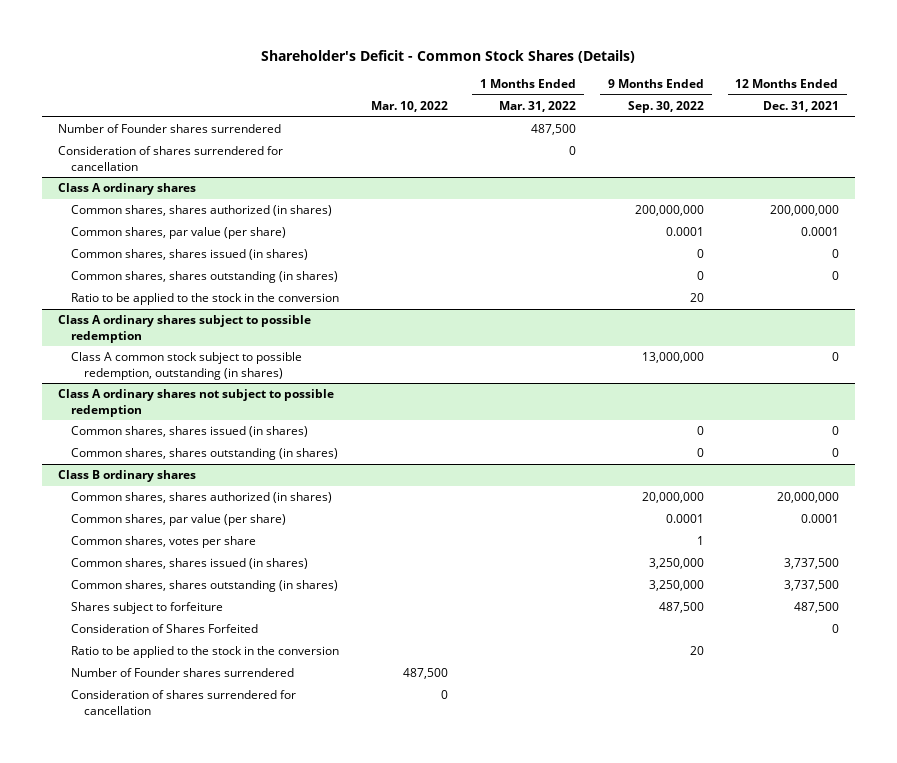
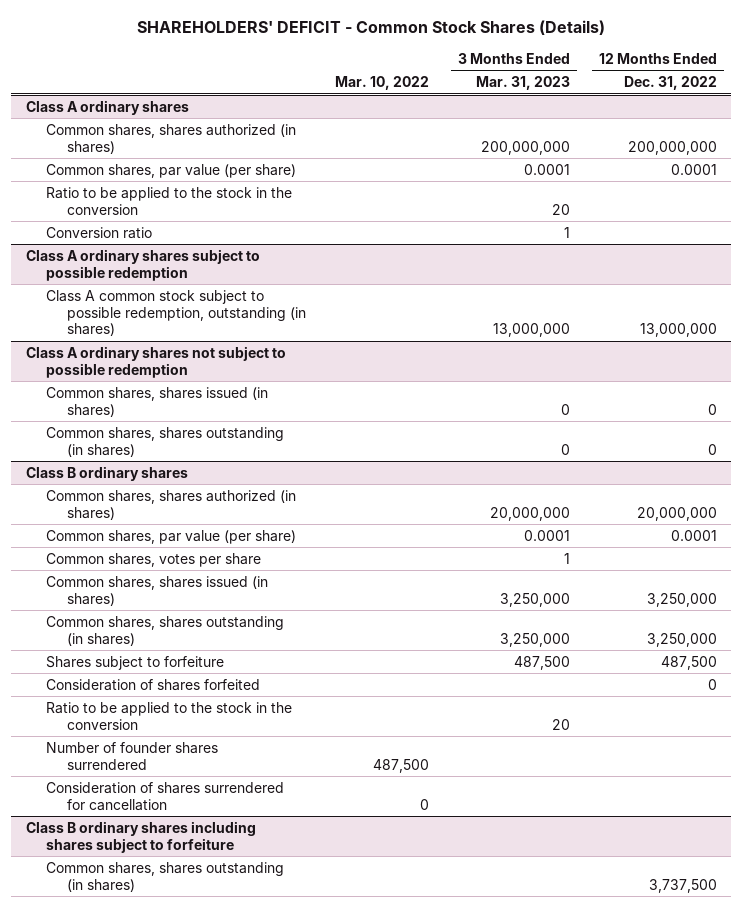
- Shareholder's Deficit - Common Stock Shares (Details)
+ SHAREHOLDERS' DEFICIT - Common Stock Shares (Details)
- | Mar. 10, 2022 | 1 Months Ended Mar. 31, 2022 | 9 Months Ended Sep. 30, 2022 | 12 Months Ended Dec. 31, 2021
+ | Mar. 10, 2022 | 3 Months Ended Mar. 31, 2023 | 12 Months Ended Dec. 31, 2022
- Number of Founder shares surrendered | | 487,500 | |
- Consideration of shares surrendered for cancellation | | 0 | |
@ Class A ordinary shares
- Common shares, shares issued (in shares) | | | 0 | 0
- Common shares, shares outstanding (in shares) | | | 0 | 0
+ Conversion ratio | | 1 |
@ Class B ordinary shares
- Consideration of Shares Forfeited | | | | 0
+ Consideration of shares forfeited | | | 0
- Number of Founder shares surrendered | 487,500 | | |
+ Number of founder shares surrendered | 487,500 | |
+ Class B ordinary shares including shares subject to forfeiture
+ Common shares, shares outstanding (in shares) | | | 3,737,500

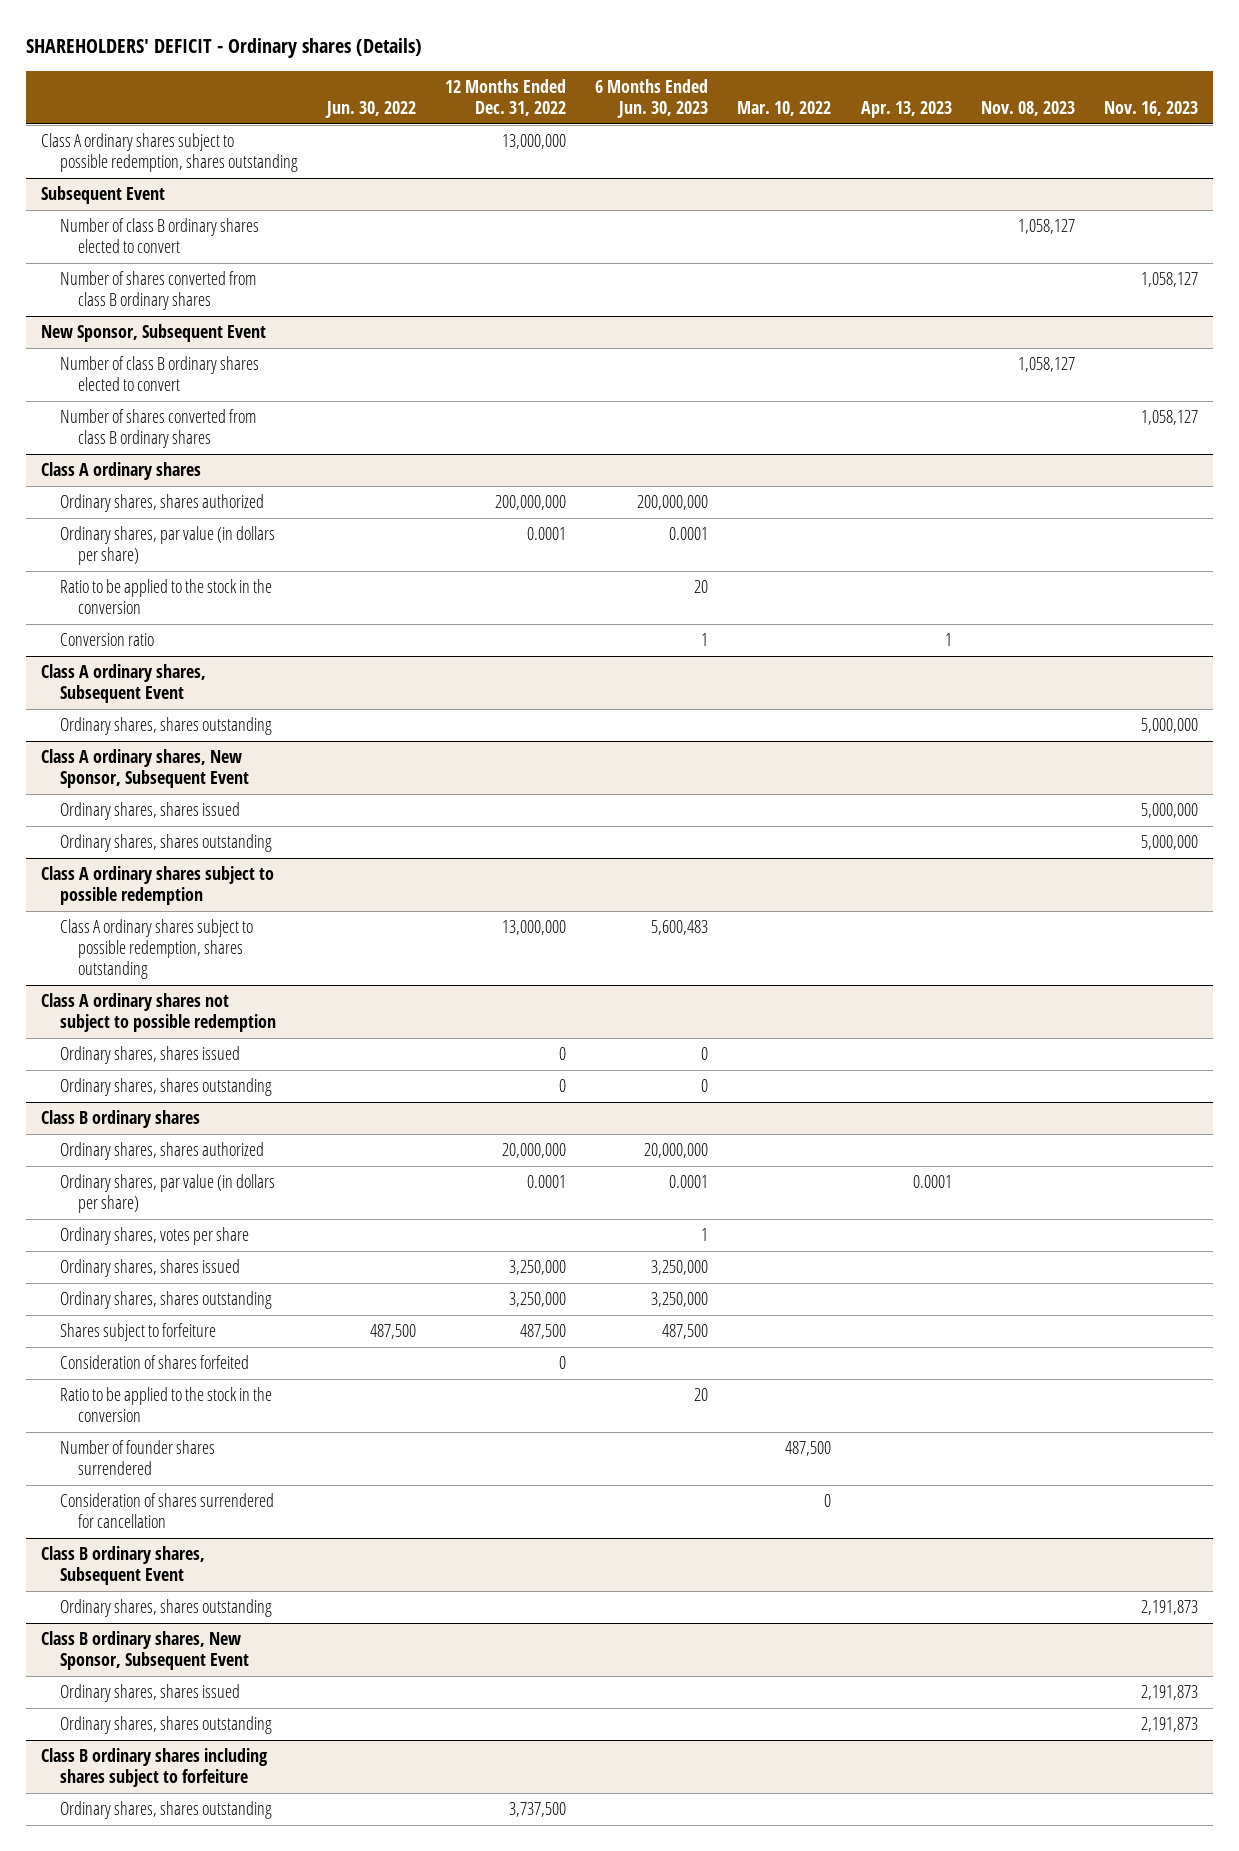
- SHAREHOLDERS' DEFICIT - Common Stock Shares (Details)
+ SHAREHOLDERS' DEFICIT - Ordinary shares (Details)
- | Mar. 10, 2022 | 3 Months Ended Mar. 31, 2023 | 12 Months Ended Dec. 31, 2022
+ | Jun. 30, 2022 | 12 Months Ended Dec. 31, 2022 | 6 Months Ended Jun. 30, 2023 | Mar. 10, 2022 | Apr. 13, 2023 | Nov. 08, 2023 | Nov. 16, 2023
+ Class A ordinary shares subject to possible redemption, shares outstanding | | 13,000,000 | | | | |
+ Subsequent Event
+ Number of class B ordinary shares elected to convert | | | | | | 1,058,127 |
+ Number of shares converted from class B ordinary shares | | | | | | | 1,058,127
+ New Sponsor, Subsequent Event
+ Number of class B ordinary shares elected to convert | | | | | | 1,058,127 |
+ Number of shares converted from class B ordinary shares | | | | | | | 1,058,127
@ Class A ordinary shares
- Common shares, shares authorized (in shares) | | 200,000,000 | 200,000,000
- Common shares, par value (per share) | | 0.0001 | 0.0001
+ Ordinary shares, shares authorized | | 200,000,000 | 200,000,000 | | | |
+ Ordinary shares, par value (in dollars per share) | | 0.0001 | 0.0001 | | | |
+ Class A ordinary shares, Subsequent Event
+ Ordinary shares, shares outstanding | | | | | | | 5,000,000
+ Class A ordinary shares, New Sponsor, Subsequent Event
+ Ordinary shares, shares issued | | | | | | | 5,000,000
+ Ordinary shares, shares outstanding | | | | | | | 5,000,000
@ Class A ordinary shares subject to possible redemption
- Class A common stock subject to possible redemption, outstanding (in shares) | | 13,000,000 | 13,000,000
+ Class A ordinary shares subject to possible redemption, shares outstanding | | 13,000,000 | 5,600,483 | | | |
@ Class A ordinary shares not subject to possible redemption
- Common shares, shares issued (in shares) | | 0 | 0
- Common shares, shares outstanding (in shares) | | 0 | 0
+ Ordinary shares, shares issued | | 0 | 0 | | | |
+ Ordinary shares, shares outstanding | | 0 | 0 | | | |
@ Class B ordinary shares
- Common shares, shares authorized (in shares) | | 20,000,000 | 20,000,000
- Common shares, par value (per share) | | 0.0001 | 0.0001
- Common shares, votes per share | | 1 |
- Common shares, shares issued (in shares) | | 3,250,000 | 3,250,000
- Common shares, shares outstanding (in shares) | | 3,250,000 | 3,250,000
+ Ordinary shares, shares authorized | | 20,000,000 | 20,000,000 | | | |
+ Ordinary shares, par value (in dollars per share) | | 0.0001 | 0.0001 | | 0.0001 | |
+ Ordinary shares, votes per share | | | 1 | | | |
+ Ordinary shares, shares issued | | 3,250,000 | 3,250,000 | | | |
+ Ordinary shares, shares outstanding | | 3,250,000 | 3,250,000 | | | |
+ Class B ordinary shares, Subsequent Event
+ Ordinary shares, shares outstanding | | | | | | | 2,191,873
+ Class B ordinary shares, New Sponsor, Subsequent Event
+ Ordinary shares, shares issued | | | | | | | 2,191,873
+ Ordinary shares, shares outstanding | | | | | | | 2,191,873
@ Class B ordinary shares including shares subject to forfeiture
- Common shares, shares outstanding (in shares) | | | 3,737,500
+ Ordinary shares, shares outstanding | | 3,737,500 | | | | |

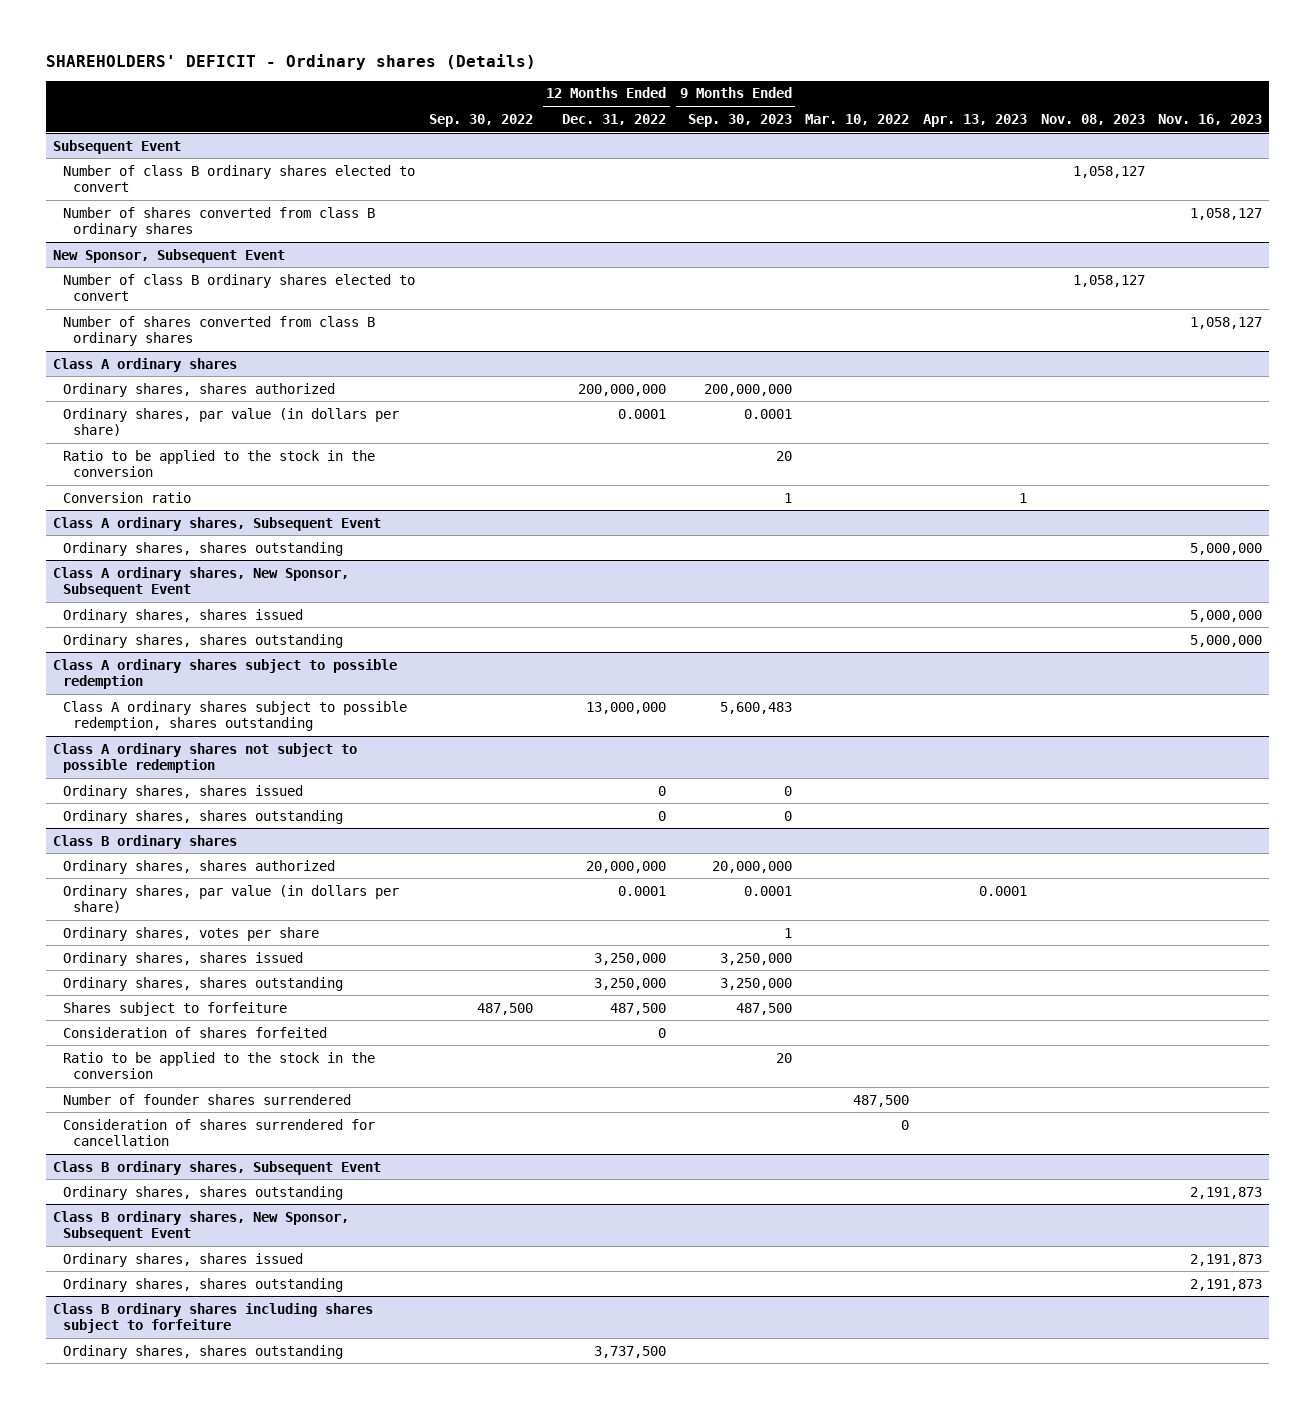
- | Jun. 30, 2022 | 12 Months Ended Dec. 31, 2022 | 6 Months Ended Jun. 30, 2023 | Mar. 10, 2022 | Apr. 13, 2023 | Nov. 08, 2023 | Nov. 16, 2023
+ | Sep. 30, 2022 | 12 Months Ended Dec. 31, 2022 | 9 Months Ended Sep. 30, 2023 | Mar. 10, 2022 | Apr. 13, 2023 | Nov. 08, 2023 | Nov. 16, 2023
- Class A ordinary shares subject to possible redemption, shares outstanding | | 13,000,000 | | | | |

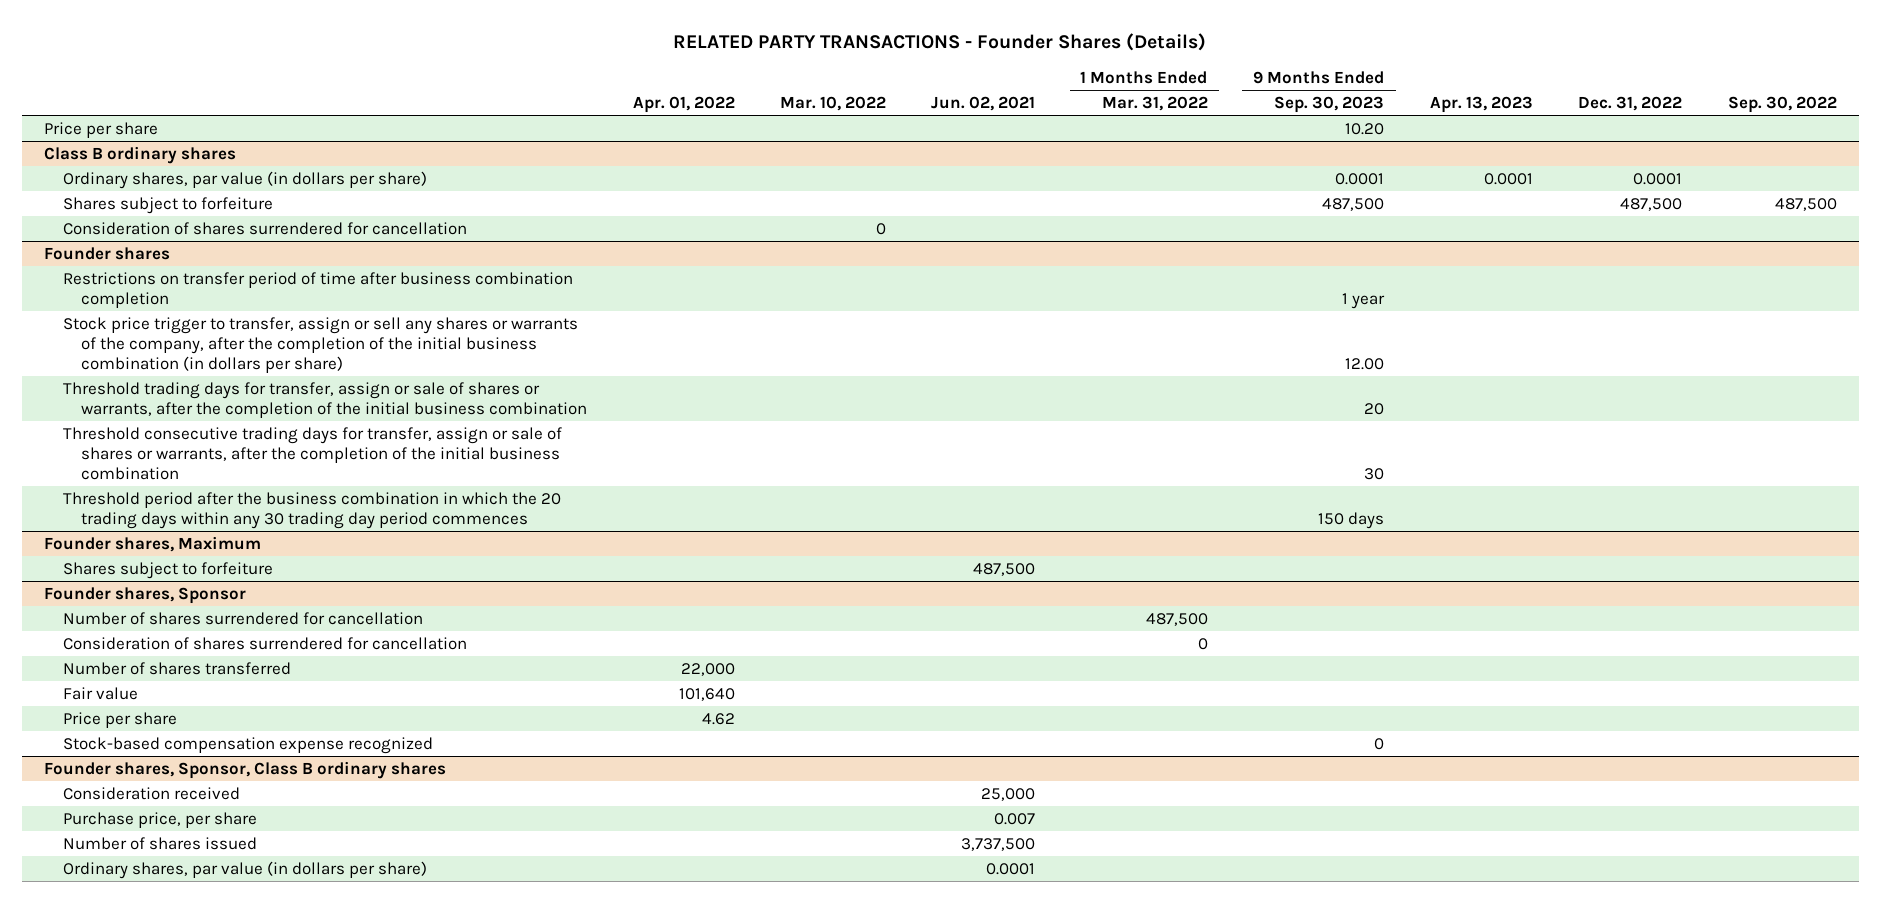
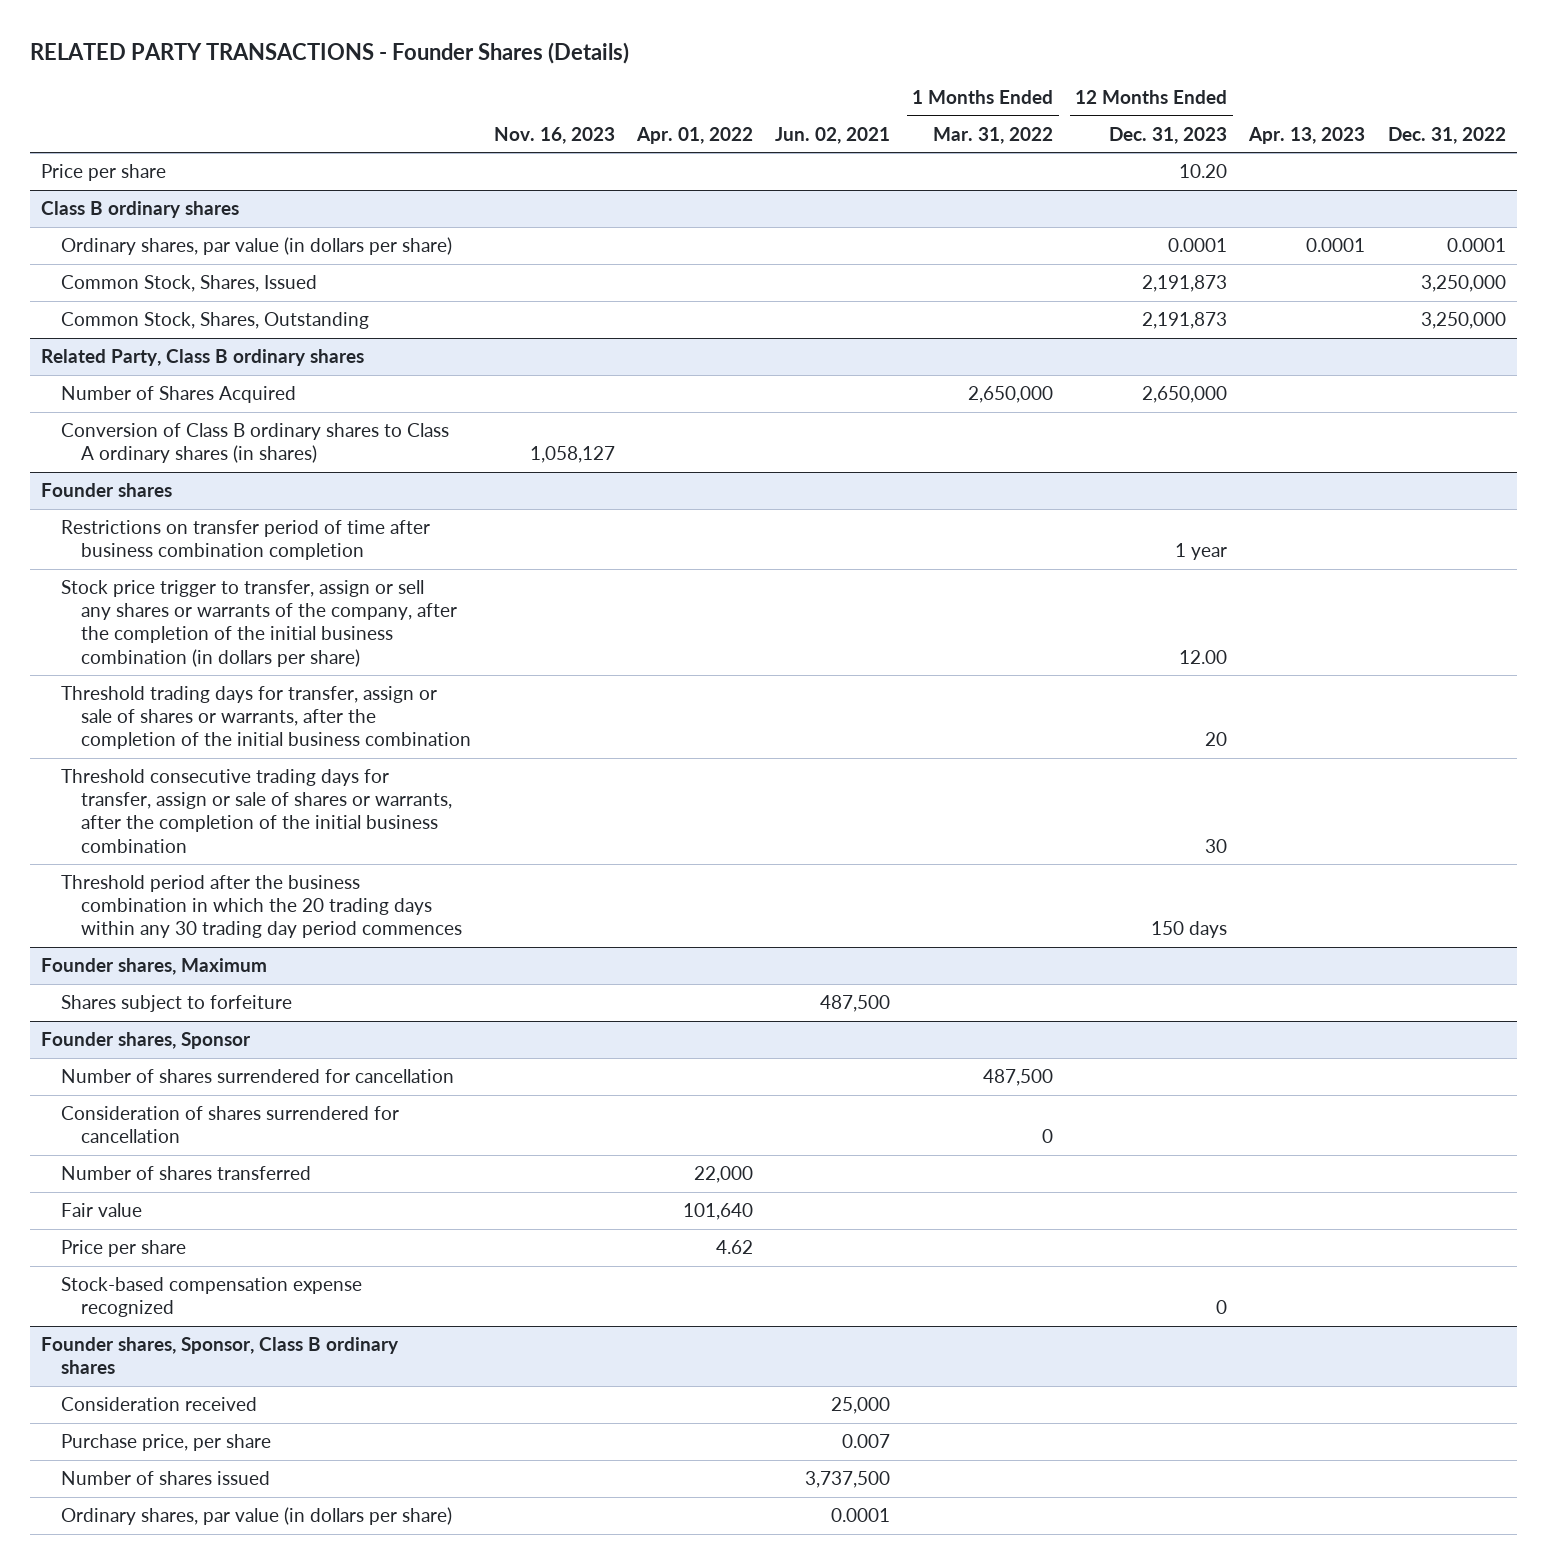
- | Apr. 01, 2022 | Mar. 10, 2022 | Jun. 02, 2021 | 1 Months Ended Mar. 31, 2022 | 9 Months Ended Sep. 30, 2023 | Apr. 13, 2023 | Dec. 31, 2022 | Sep. 30, 2022
+ | Nov. 16, 2023 | Apr. 01, 2022 | Jun. 02, 2021 | 1 Months Ended Mar. 31, 2022 | 12 Months Ended Dec. 31, 2023 | Apr. 13, 2023 | Dec. 31, 2022
@ Class B ordinary shares
- Shares subject to forfeiture | | | | | 487,500 | | 487,500 | 487,500
- Consideration of shares surrendered for cancellation | | 0 | | | | | |
+ Common Stock, Shares, Issued | | | | | 2,191,873 | | 3,250,000
+ Common Stock, Shares, Outstanding | | | | | 2,191,873 | | 3,250,000
+ Related Party, Class B ordinary shares
+ Number of Shares Acquired | | | | 2,650,000 | 2,650,000 | |
+ Conversion of Class B ordinary shares to Class A ordinary shares (in shares) | 1,058,127 | | | | | |

